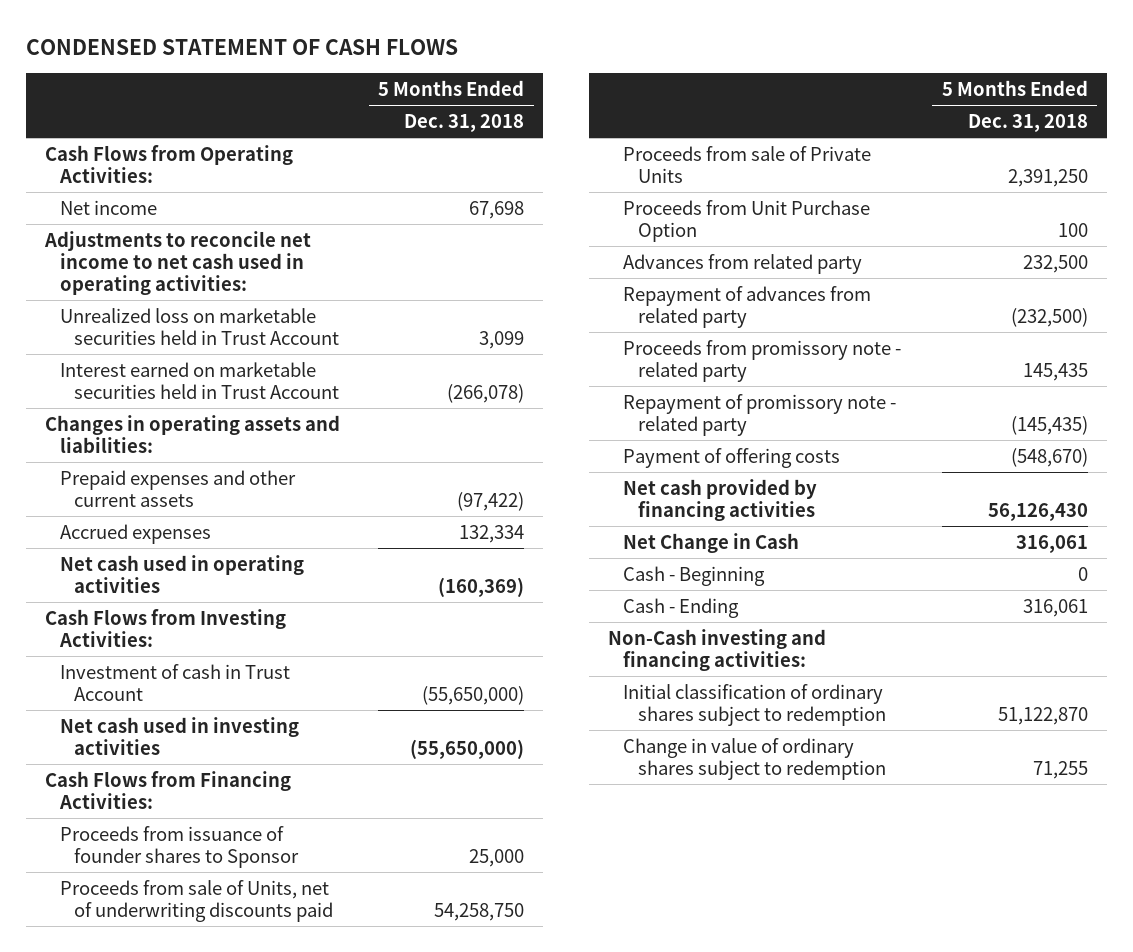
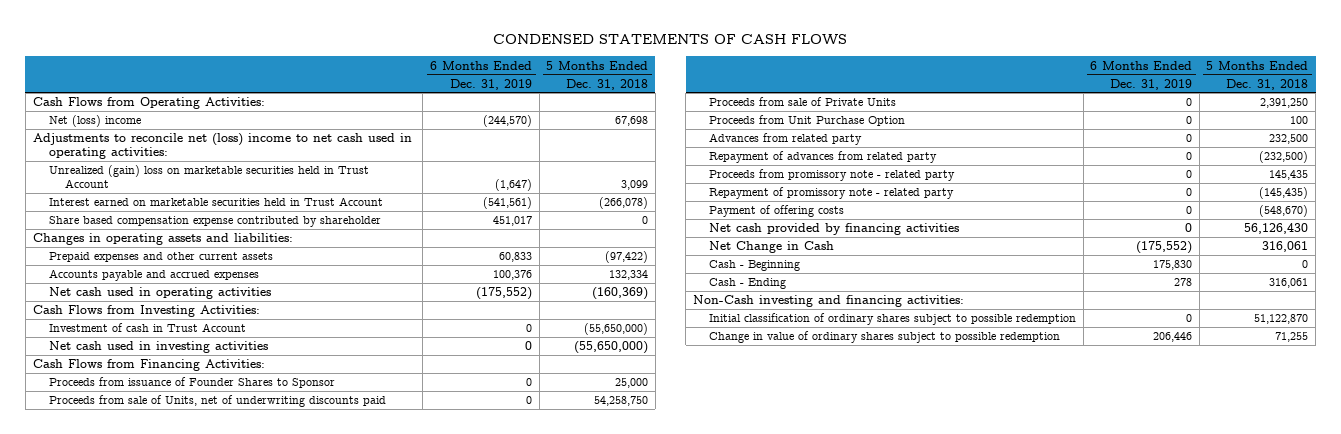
- CONDENSED STATEMENT OF CASH FLOWS
+ CONDENSED STATEMENTS OF CASH FLOWS
- | 5 Months Ended Dec. 31, 2018
+ | 6 Months Ended Dec. 31, 2019 | 5 Months Ended Dec. 31, 2018
- Net income | 67,698
- Adjustments to reconcile net income to net cash used in operating activities:
- Unrealized loss on marketable securities held in Trust Account | 3,099
+ Net (loss) income | (244,570) | 67,698
+ Adjustments to reconcile net (loss) income to net cash used in operating activities:
+ Unrealized (gain) loss on marketable securities held in Trust Account | (1,647) | 3,099
+ Share based compensation expense contributed by shareholder | 451,017 | 0
- Accrued expenses | 132,334
+ Accounts payable and accrued expenses | 100,376 | 132,334
- Proceeds from issuance of founder shares to Sponsor | 25,000
+ Proceeds from issuance of Founder Shares to Sponsor | 0 | 25,000
- Initial classification of ordinary shares subject to redemption | 51,122,870
- Change in value of ordinary shares subject to redemption | 71,255
+ Initial classification of ordinary shares subject to possible redemption | 0 | 51,122,870
+ Change in value of ordinary shares subject to possible redemption | 206,446 | 71,255

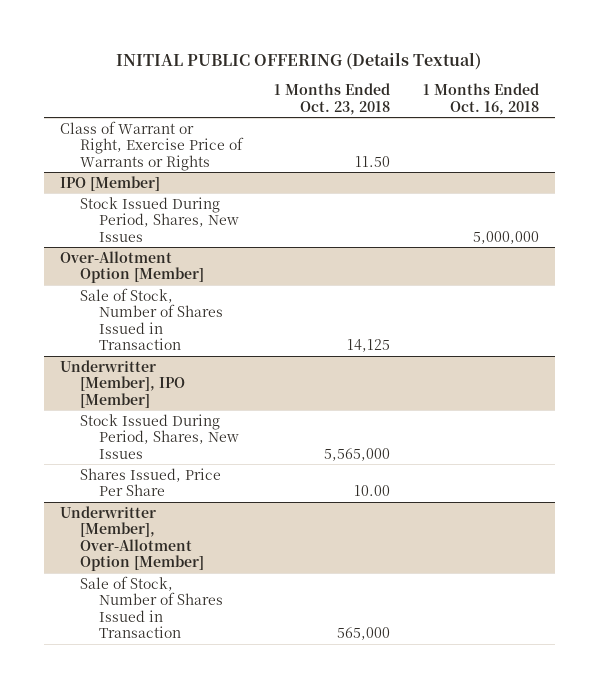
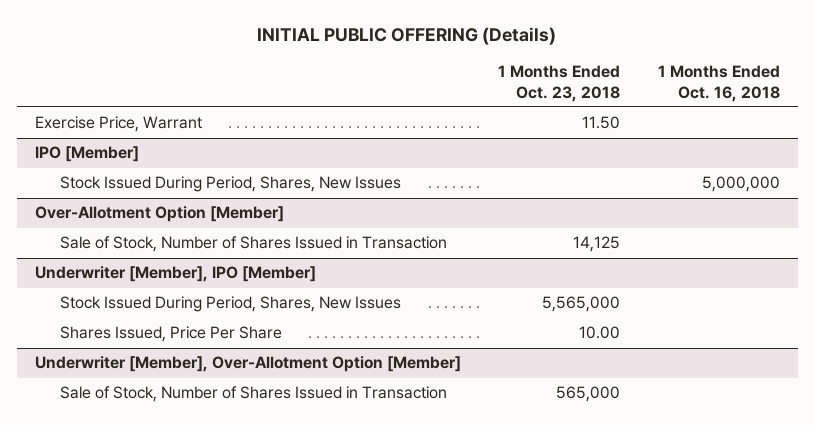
- INITIAL PUBLIC OFFERING (Details Textual)
+ INITIAL PUBLIC OFFERING (Details)
- Class of Warrant or Right, Exercise Price of Warrants or Rights | 11.50 |
+ Exercise Price, Warrant | 11.50 |
- Underwritter [Member], IPO [Member]
+ Underwriter [Member], IPO [Member]
- Underwritter [Member], Over-Allotment Option [Member]
+ Underwriter [Member], Over-Allotment Option [Member]

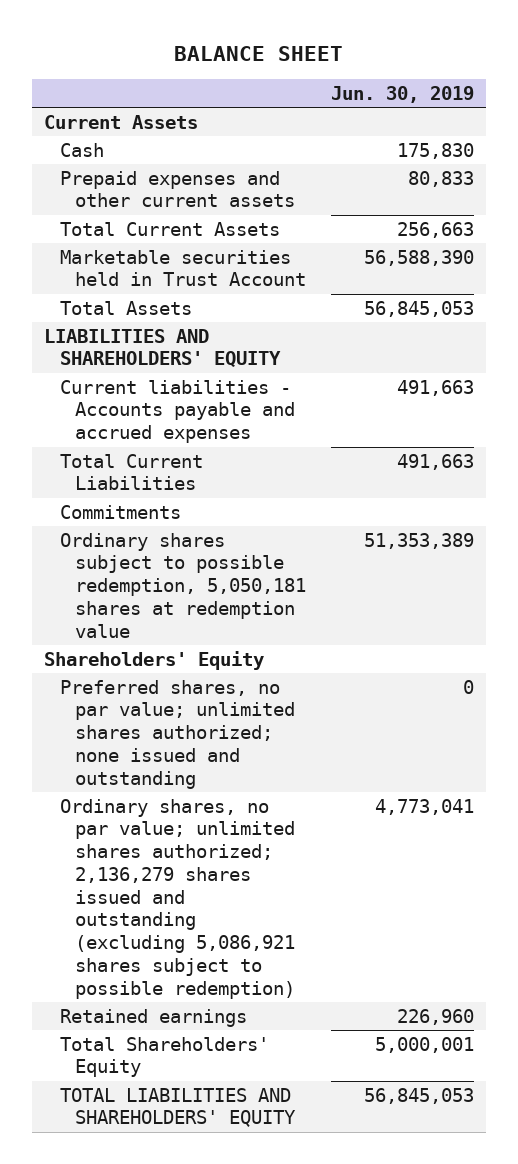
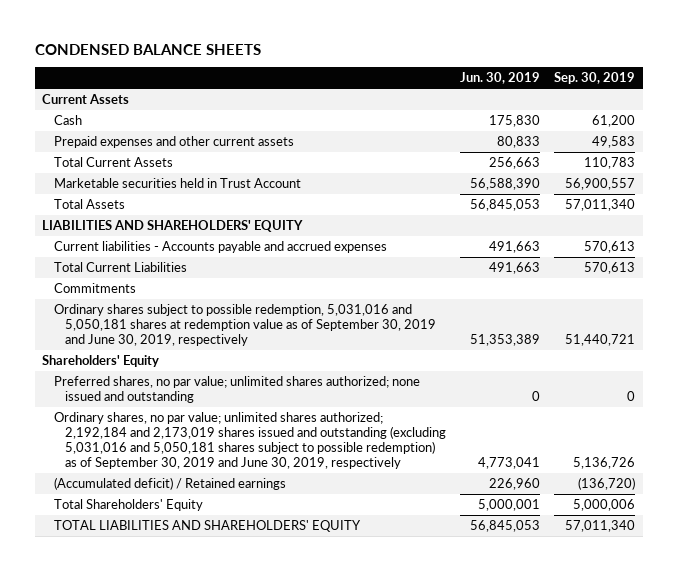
- BALANCE SHEET
+ CONDENSED BALANCE SHEETS
- | Jun. 30, 2019
+ | Jun. 30, 2019 | Sep. 30, 2019
- Ordinary shares subject to possible redemption, 5,050,181 shares at redemption value | 51,353,389
+ Ordinary shares subject to possible redemption, 5,031,016 and 5,050,181 shares at redemption value as of September 30, 2019 and June 30, 2019, respectively | 51,353,389 | 51,440,721
- Ordinary shares, no par value; unlimited shares authorized; 2,136,279 shares issued and outstanding (excluding 5,086,921 shares subject to possible redemption) | 4,773,041
- Retained earnings | 226,960
+ Ordinary shares, no par value; unlimited shares authorized; 2,192,184 and 2,173,019 shares issued and outstanding (excluding 5,031,016 and 5,050,181 shares subject to possible redemption) as of September 30, 2019 and June 30, 2019, respectively | 4,773,041 | 5,136,726
+ (Accumulated deficit) / Retained earnings | 226,960 | (136,720)

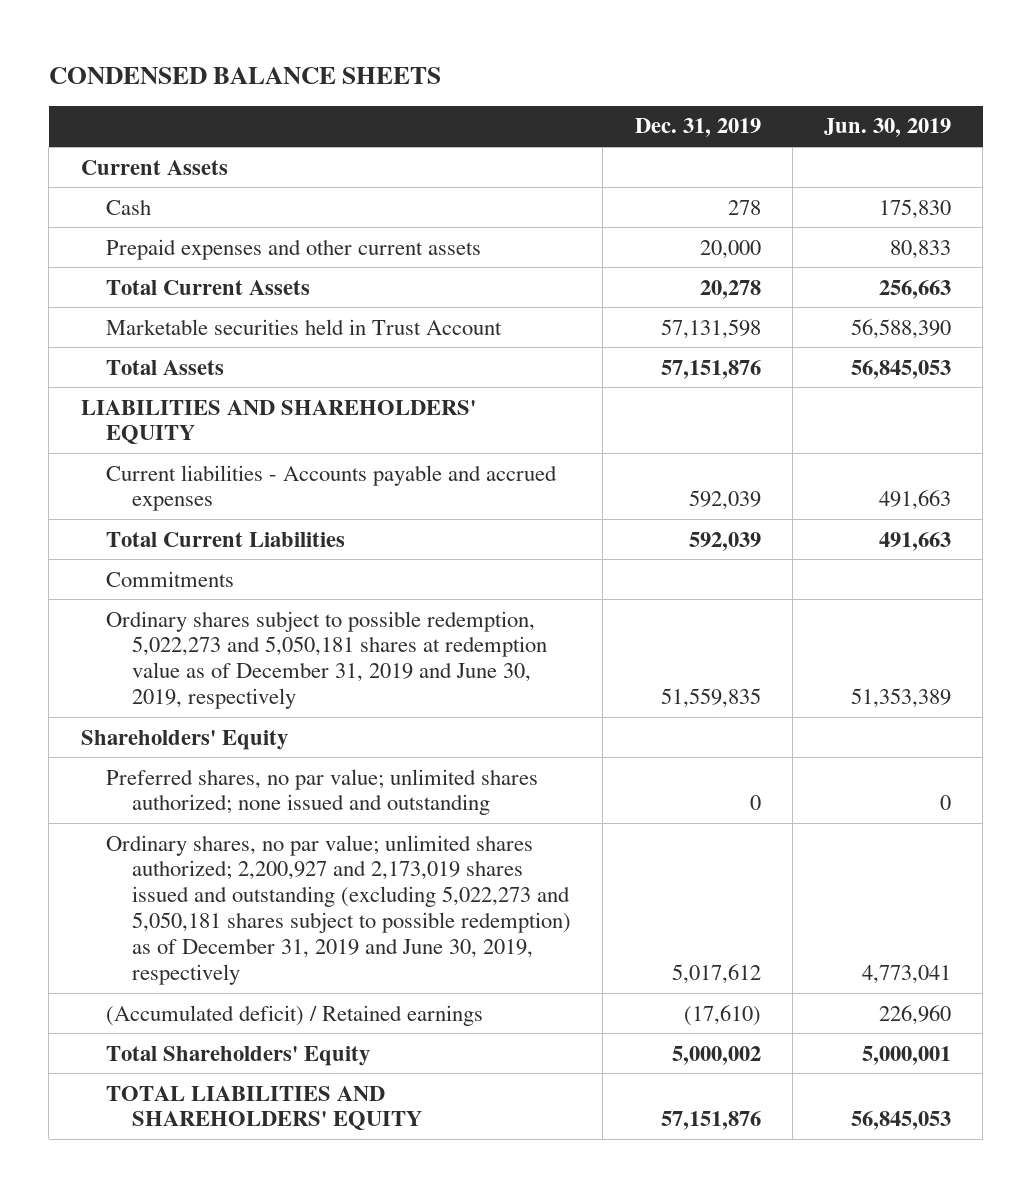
- | Jun. 30, 2019 | Sep. 30, 2019
+ | Dec. 31, 2019 | Jun. 30, 2019
- Ordinary shares subject to possible redemption, 5,031,016 and 5,050,181 shares at redemption value as of September 30, 2019 and June 30, 2019, respectively | 51,353,389 | 51,440,721
+ Ordinary shares subject to possible redemption, 5,022,273 and 5,050,181 shares at redemption value as of December 31, 2019 and June 30, 2019, respectively | 51,559,835 | 51,353,389
- Ordinary shares, no par value; unlimited shares authorized; 2,192,184 and 2,173,019 shares issued and outstanding (excluding 5,031,016 and 5,050,181 shares subject to possible redemption) as of September 30, 2019 and June 30, 2019, respectively | 4,773,041 | 5,136,726
+ Ordinary shares, no par value; unlimited shares authorized; 2,200,927 and 2,173,019 shares issued and outstanding (excluding 5,022,273 and 5,050,181 shares subject to possible redemption) as of December 31, 2019 and June 30, 2019, respectively | 5,017,612 | 4,773,041

